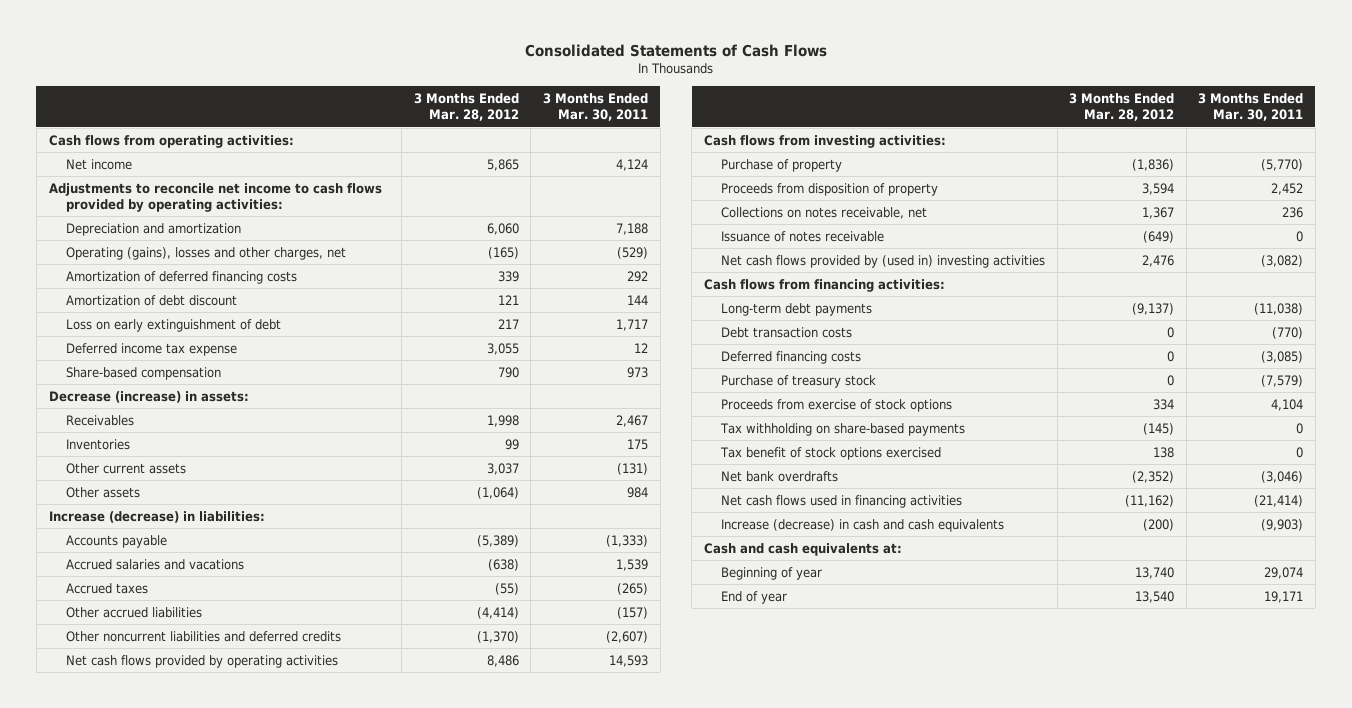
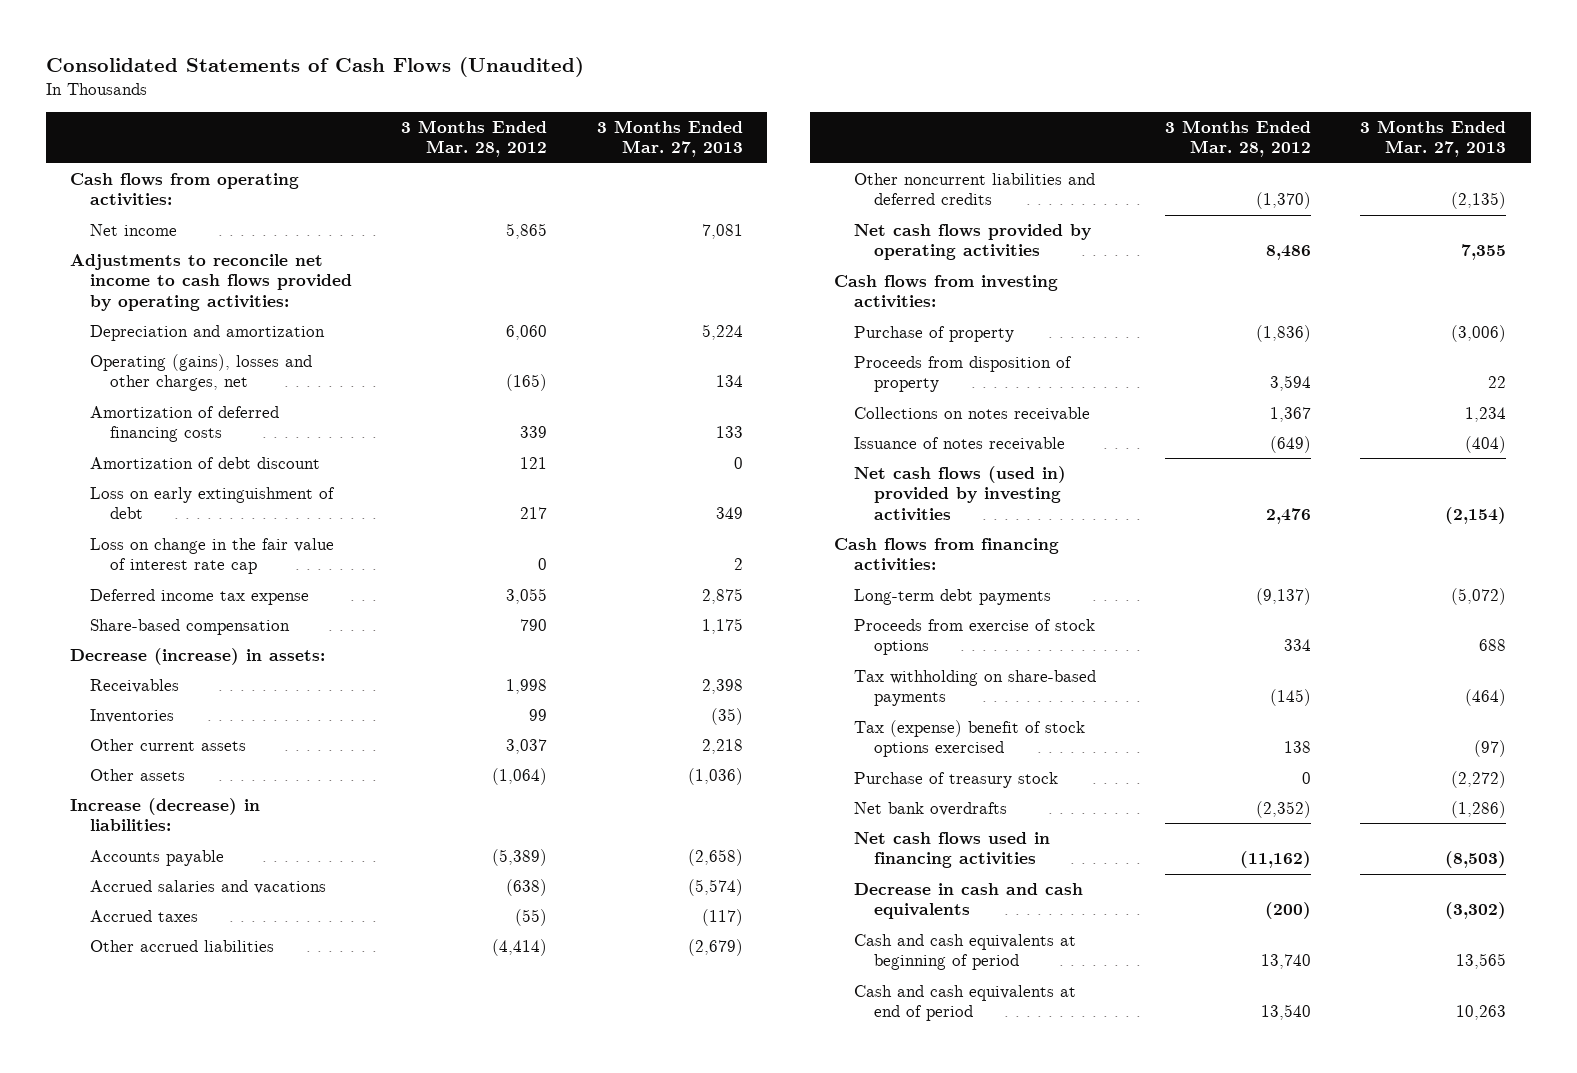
- Consolidated Statements of Cash Flows
+ Consolidated Statements of Cash Flows (Unaudited)
- | 3 Months Ended Mar. 28, 2012 | 3 Months Ended Mar. 30, 2011
+ | 3 Months Ended Mar. 28, 2012 | 3 Months Ended Mar. 27, 2013
+ Loss on change in the fair value of interest rate cap | 0 | 2
- Collections on notes receivable, net | 1,367 | 236
+ Collections on notes receivable | 1,367 | 1,234
- Net cash flows provided by (used in) investing activities | 2,476 | (3,082)
+ Net cash flows (used in) provided by investing activities | 2,476 | (2,154)
- Debt transaction costs | 0 | (770)
- Deferred financing costs | 0 | (3,085)
- Tax benefit of stock options exercised | 138 | 0
+ Tax (expense) benefit of stock options exercised | 138 | (97)
moved down: Purchase of treasury stock | 0 | (2,272)
- Increase (decrease) in cash and cash equivalents | (200) | (9,903)
- Cash and cash equivalents at:
- Beginning of year | 13,740 | 29,074
- End of year | 13,540 | 19,171
+ Decrease in cash and cash equivalents | (200) | (3,302)
+ Cash and cash equivalents at beginning of period | 13,740 | 13,565
+ Cash and cash equivalents at end of period | 13,540 | 10,263

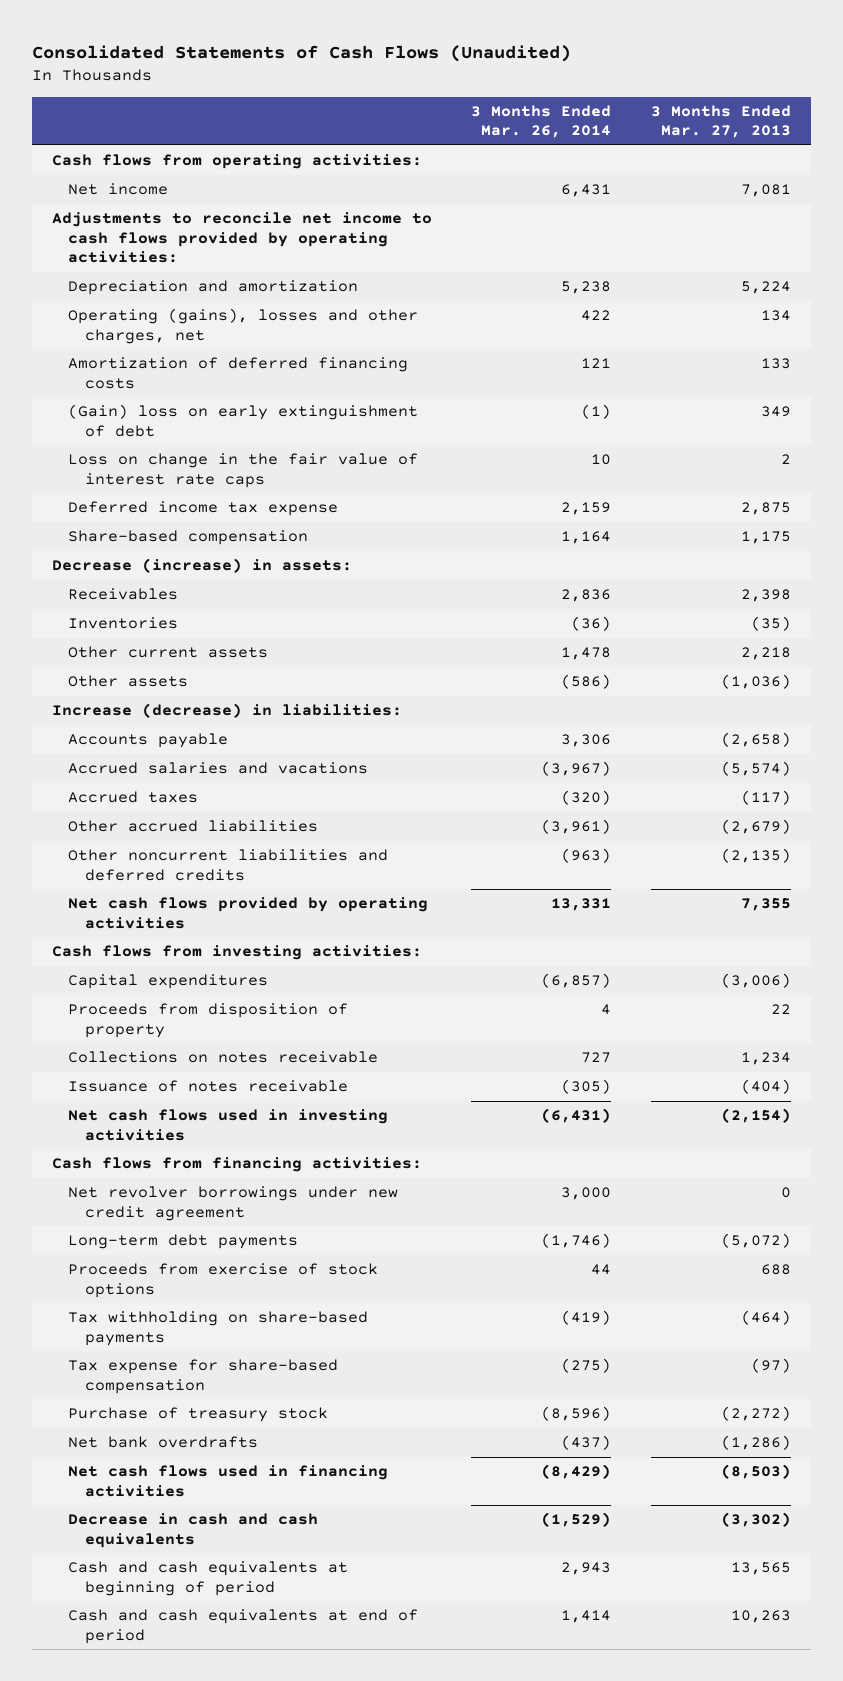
- | 3 Months Ended Mar. 28, 2012 | 3 Months Ended Mar. 27, 2013
+ | 3 Months Ended Mar. 26, 2014 | 3 Months Ended Mar. 27, 2013
- Amortization of debt discount | 121 | 0
- Loss on early extinguishment of debt | 217 | 349
- Loss on change in the fair value of interest rate cap | 0 | 2
+ (Gain) loss on early extinguishment of debt | (1) | 349
+ Loss on change in the fair value of interest rate caps | 10 | 2
- Purchase of property | (1,836) | (3,006)
+ Capital expenditures | (6,857) | (3,006)
- Net cash flows (used in) provided by investing activities | 2,476 | (2,154)
+ Net cash flows used in investing activities | (6,431) | (2,154)
+ Net revolver borrowings under new credit agreement | 3,000 | 0
- Tax (expense) benefit of stock options exercised | 138 | (97)
+ Tax expense for share-based compensation | (275) | (97)

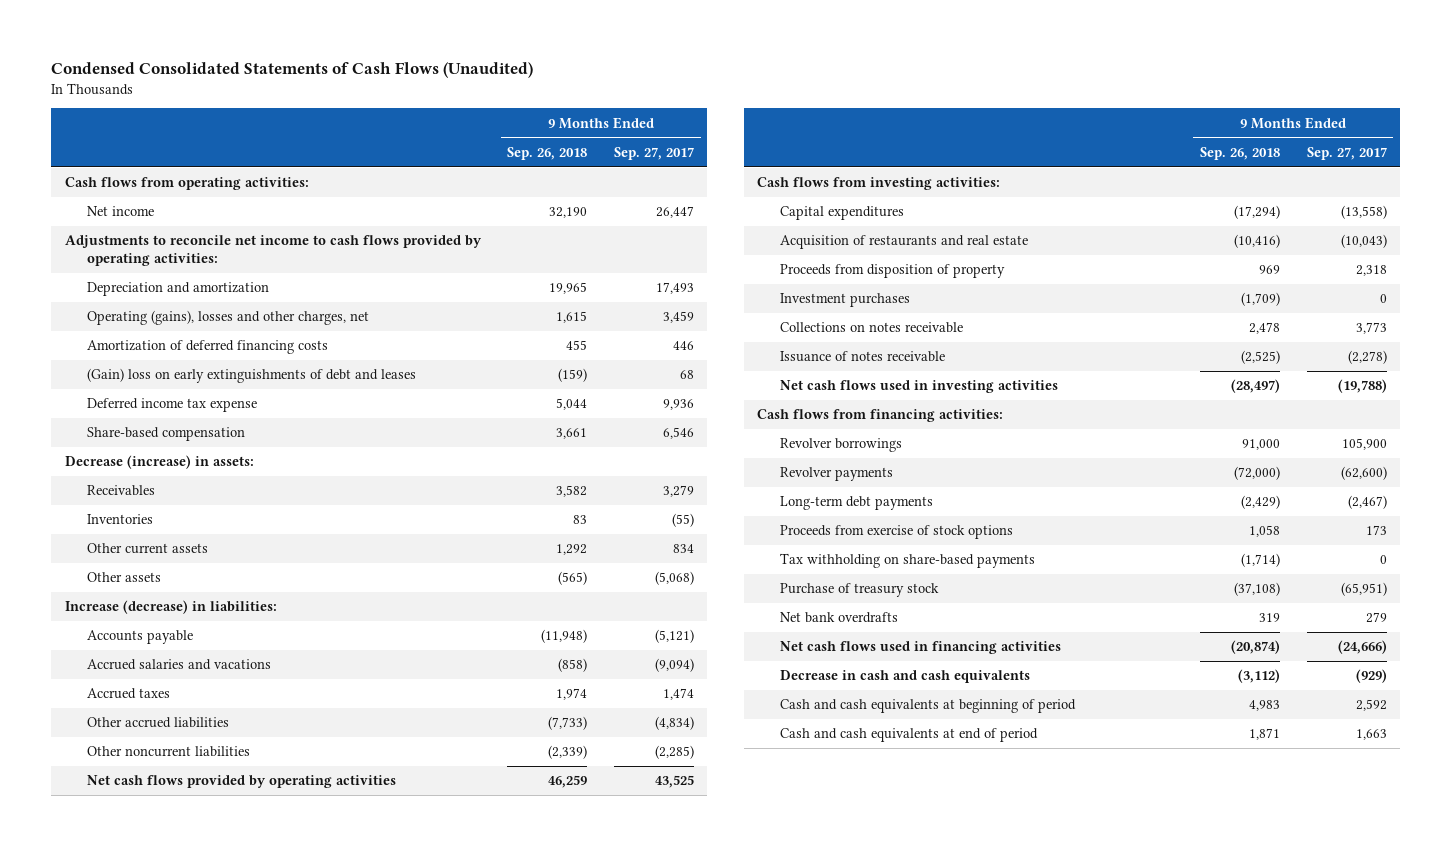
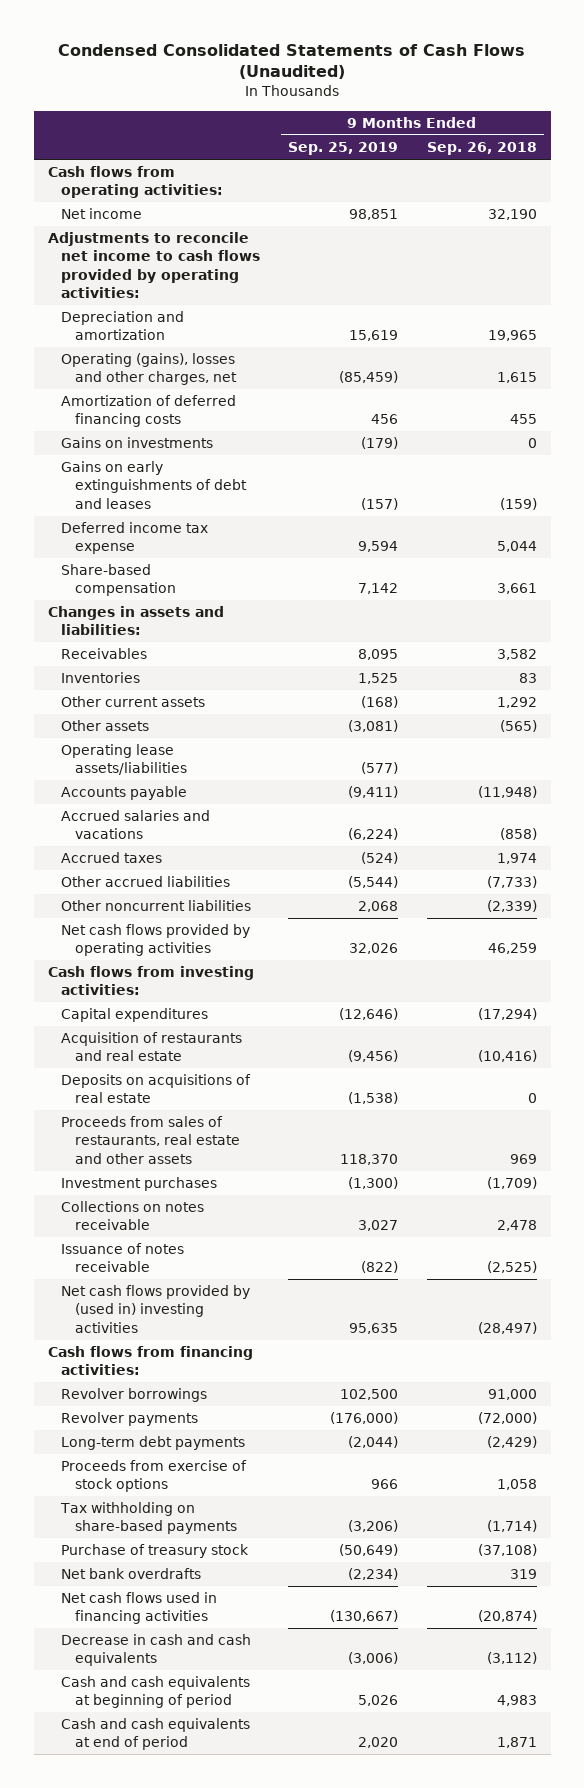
- | 9 Months Ended Sep. 26, 2018 | 9 Months Ended Sep. 27, 2017
+ | 9 Months Ended Sep. 25, 2019 | 9 Months Ended Sep. 26, 2018
- (Gain) loss on early extinguishments of debt and leases | (159) | 68
+ Gains on investments | (179) | 0
+ Gains on early extinguishments of debt and leases | (157) | (159)
- Decrease (increase) in assets:
+ Changes in assets and liabilities:
- Increase (decrease) in liabilities:
+ Operating lease assets/liabilities | (577) |
- Proceeds from disposition of property | 969 | 2,318
+ Deposits on acquisitions of real estate | (1,538) | 0
+ Proceeds from sales of restaurants, real estate and other assets | 118,370 | 969
- Net cash flows used in investing activities | (28,497) | (19,788)
+ Net cash flows provided by (used in) investing activities | 95,635 | (28,497)

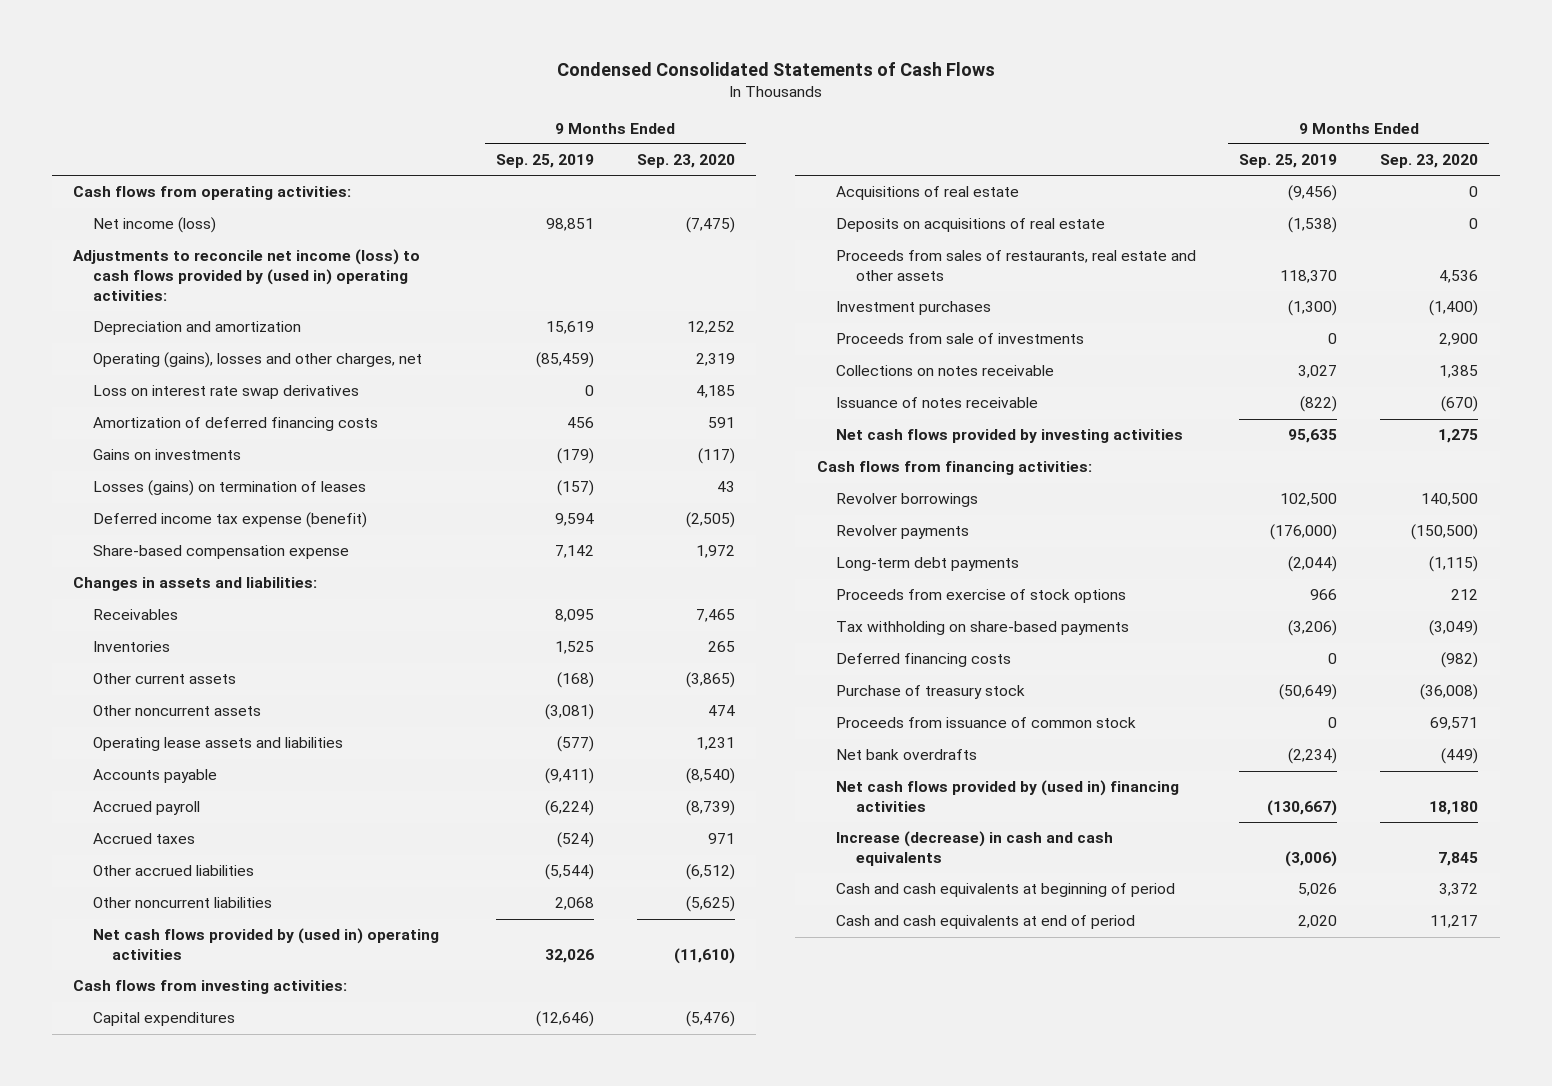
- Condensed Consolidated Statements of Cash Flows (Unaudited)
+ Condensed Consolidated Statements of Cash Flows
- | 9 Months Ended Sep. 25, 2019 | 9 Months Ended Sep. 26, 2018
+ | 9 Months Ended Sep. 25, 2019 | 9 Months Ended Sep. 23, 2020
- Net income | 98,851 | 32,190
- Adjustments to reconcile net income to cash flows provided by operating activities:
+ Net income (loss) | 98,851 | (7,475)
+ Adjustments to reconcile net income (loss) to cash flows provided by (used in) operating activities:
+ Loss on interest rate swap derivatives | 0 | 4,185
- Gains on early extinguishments of debt and leases | (157) | (159)
- Deferred income tax expense | 9,594 | 5,044
- Share-based compensation | 7,142 | 3,661
+ Losses (gains) on termination of leases | (157) | 43
+ Deferred income tax expense (benefit) | 9,594 | (2,505)
+ Share-based compensation expense | 7,142 | 1,972
- Other assets | (3,081) | (565)
- Operating lease assets/liabilities | (577) |
+ Other noncurrent assets | (3,081) | 474
+ Operating lease assets and liabilities | (577) | 1,231
- Accrued salaries and vacations | (6,224) | (858)
+ Accrued payroll | (6,224) | (8,739)
- Net cash flows provided by operating activities | 32,026 | 46,259
+ Net cash flows provided by (used in) operating activities | 32,026 | (11,610)
- Acquisition of restaurants and real estate | (9,456) | (10,416)
+ Acquisitions of real estate | (9,456) | 0
+ Proceeds from sale of investments | 0 | 2,900
- Net cash flows provided by (used in) investing activities | 95,635 | (28,497)
+ Net cash flows provided by investing activities | 95,635 | 1,275
+ Deferred financing costs | 0 | (982)
+ Proceeds from issuance of common stock | 0 | 69,571
- Net cash flows used in financing activities | (130,667) | (20,874)
- Decrease in cash and cash equivalents | (3,006) | (3,112)
+ Net cash flows provided by (used in) financing activities | (130,667) | 18,180
+ Increase (decrease) in cash and cash equivalents | (3,006) | 7,845

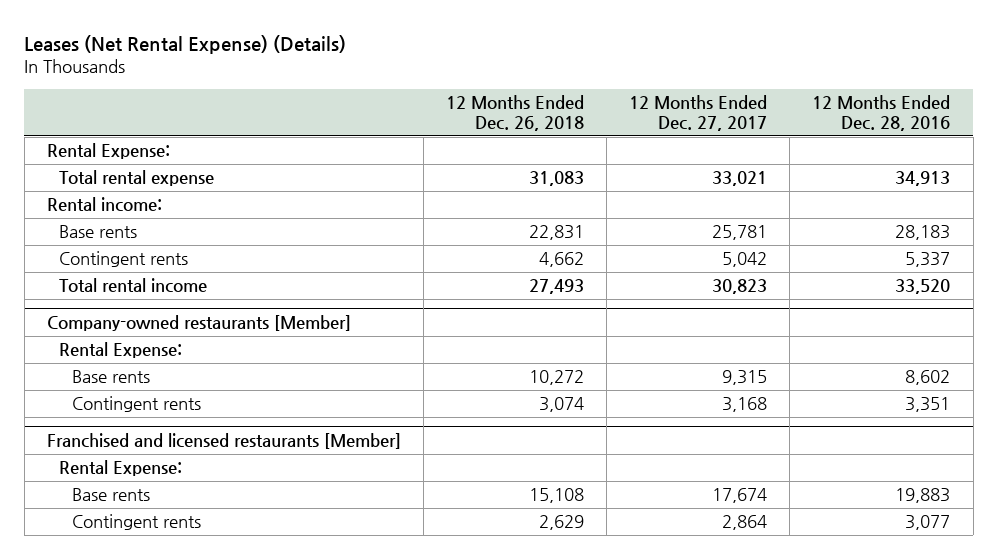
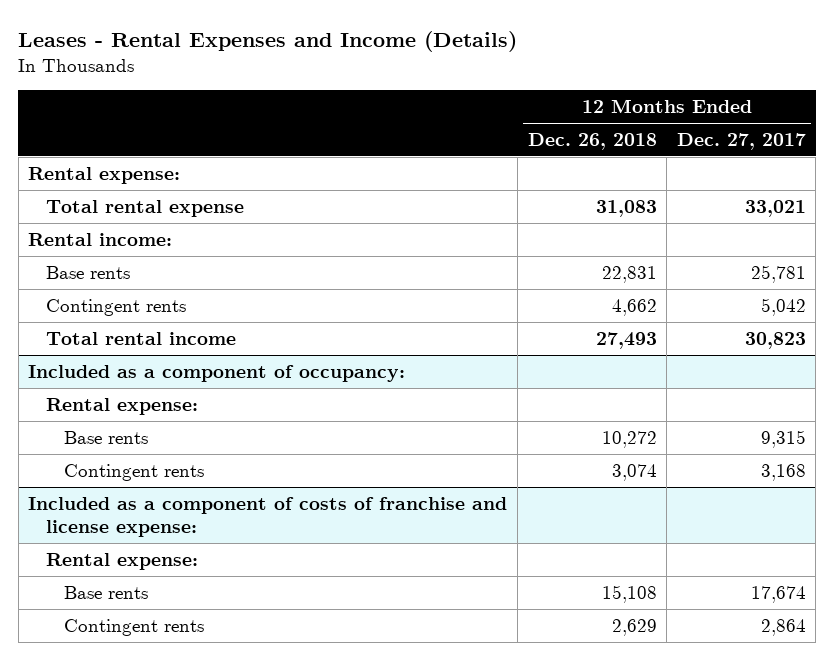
- Leases (Net Rental Expense) (Details)
+ Leases - Rental Expenses and Income (Details)
- | 12 Months Ended Dec. 26, 2018 | 12 Months Ended Dec. 27, 2017 | 12 Months Ended Dec. 28, 2016
+ | 12 Months Ended Dec. 26, 2018 | 12 Months Ended Dec. 27, 2017
- Rental Expense:
+ Rental expense:
- Company-owned restaurants [Member]
- Rental Expense:
+ Included as a component of occupancy:
+ Rental expense:
- Franchised and licensed restaurants [Member]
- Rental Expense:
+ Included as a component of costs of franchise and license expense:
+ Rental expense:

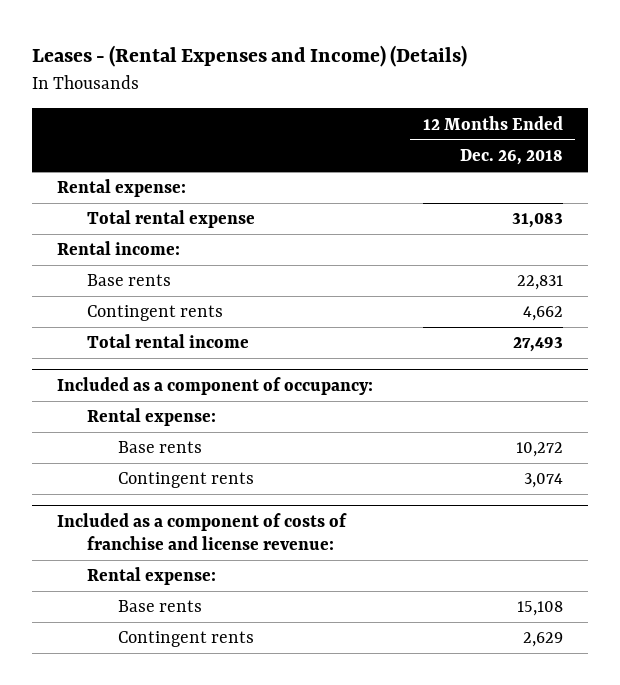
- Leases - Rental Expenses and Income (Details)
+ Leases - (Rental Expenses and Income) (Details)
- | 12 Months Ended Dec. 26, 2018 | 12 Months Ended Dec. 27, 2017
+ | 12 Months Ended Dec. 26, 2018
- Included as a component of costs of franchise and license expense:
+ Included as a component of costs of franchise and license revenue:

